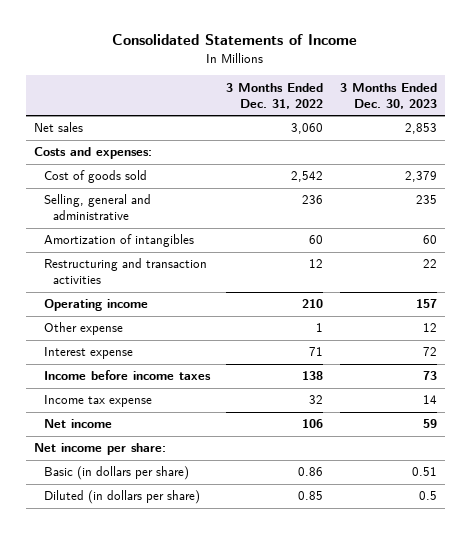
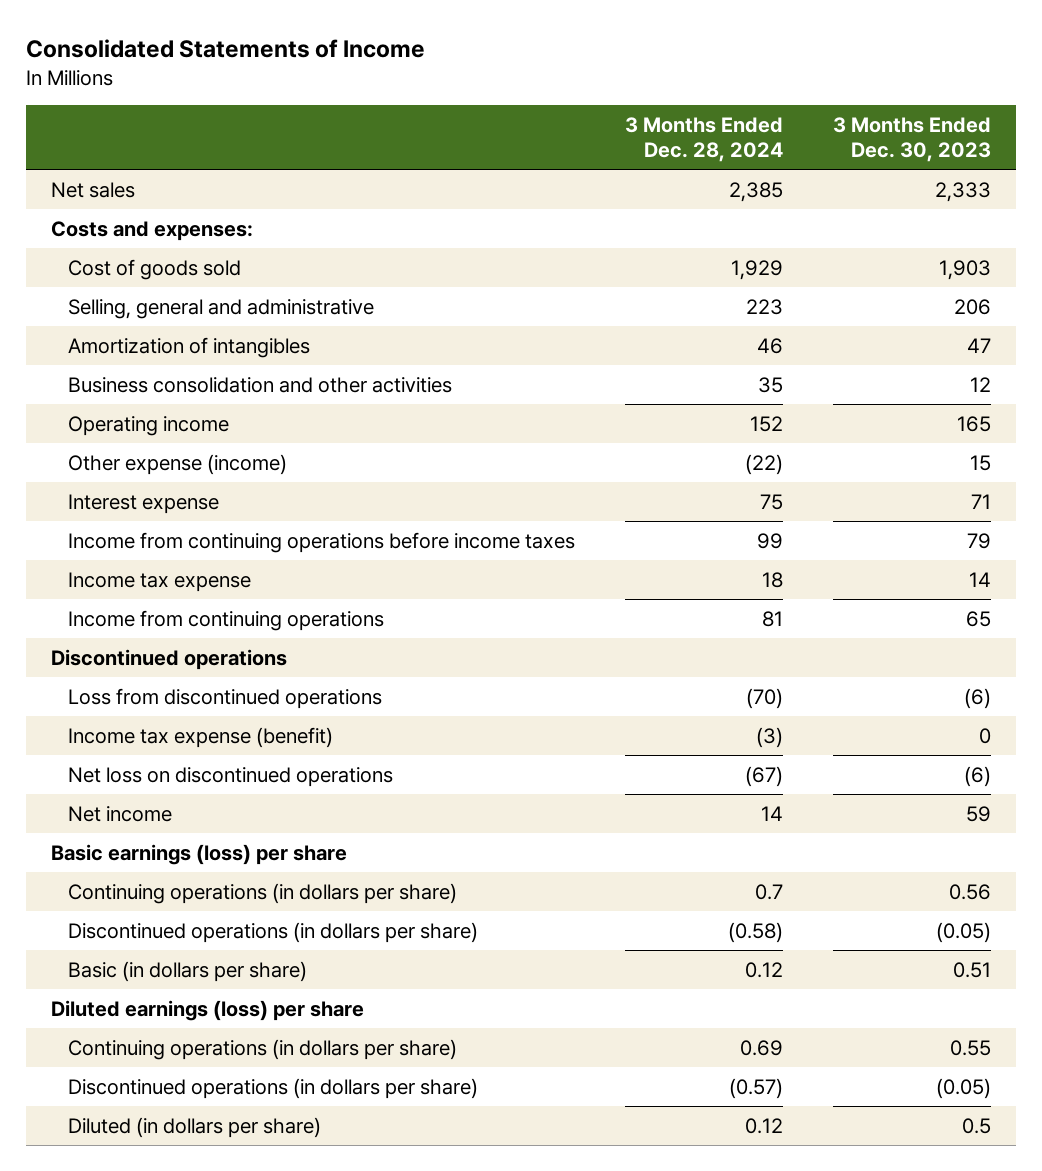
- | 3 Months Ended Dec. 31, 2022 | 3 Months Ended Dec. 30, 2023
+ | 3 Months Ended Dec. 28, 2024 | 3 Months Ended Dec. 30, 2023
- Net sales | 3,060 | 2,853
+ Net sales | 2,385 | 2,333
- Cost of goods sold | 2,542 | 2,379
- Selling, general and administrative | 236 | 235
- Amortization of intangibles | 60 | 60
- Restructuring and transaction activities | 12 | 22
- Operating income | 210 | 157
- Other expense | 1 | 12
- Interest expense | 71 | 72
- Income before income taxes | 138 | 73
+ Cost of goods sold | 1,929 | 1,903
+ Selling, general and administrative | 223 | 206
+ Amortization of intangibles | 46 | 47
+ Business consolidation and other activities | 35 | 12
+ Operating income | 152 | 165
+ Other expense (income) | (22) | 15
+ Interest expense | 75 | 71
+ Income from continuing operations before income taxes | 99 | 79
+ Income from continuing operations | 81 | 65
+ Discontinued operations
+ Loss from discontinued operations | (70) | (6)
+ Income tax expense (benefit) | (3) | 0
+ Net loss on discontinued operations | (67) | (6)
- Net income per share:
+ Basic earnings (loss) per share
+ Continuing operations (in dollars per share) | 0.7 | 0.56
+ Discontinued operations (in dollars per share) | (0.58) | (0.05)
+ Diluted earnings (loss) per share
+ Continuing operations (in dollars per share) | 0.69 | 0.55
+ Discontinued operations (in dollars per share) | (0.57) | (0.05)

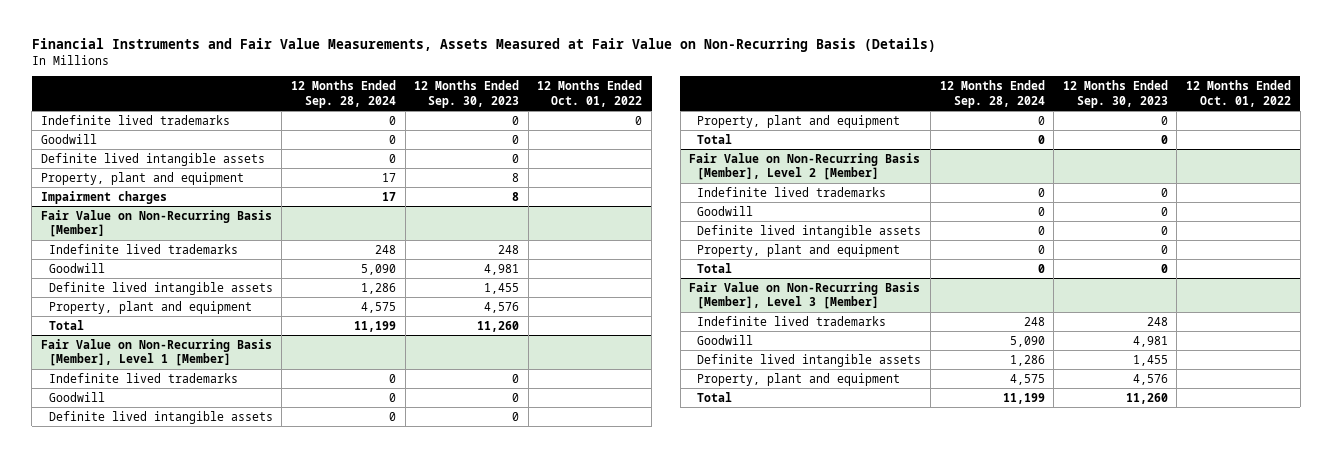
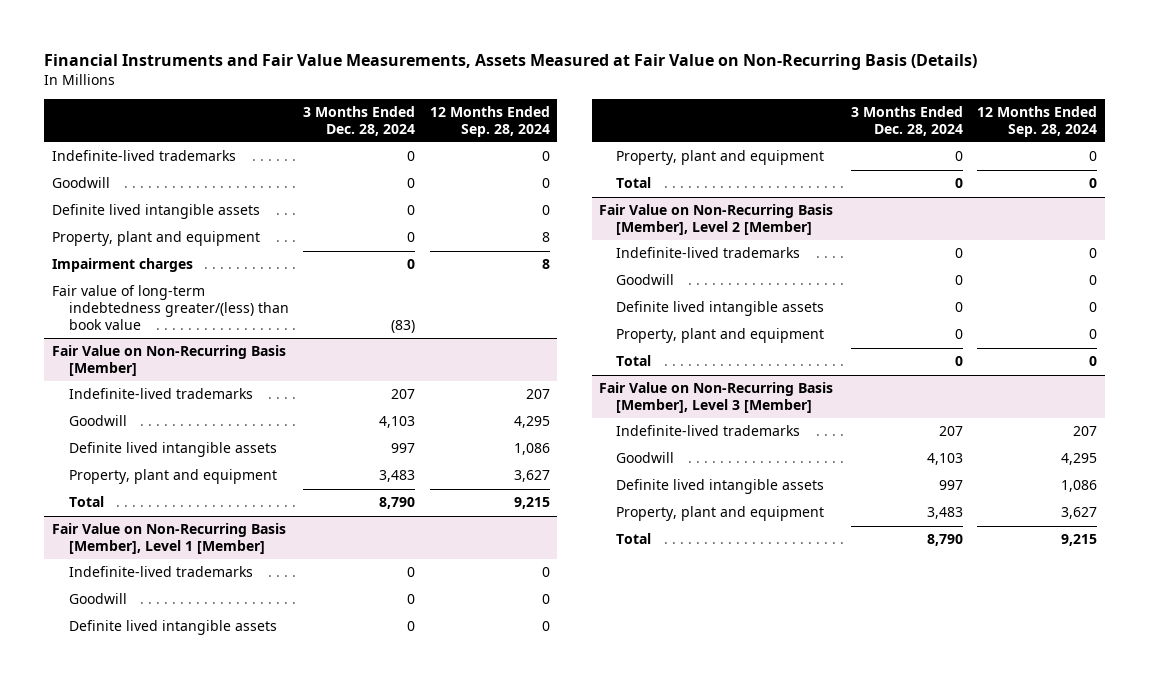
- | 12 Months Ended Sep. 28, 2024 | 12 Months Ended Sep. 30, 2023 | 12 Months Ended Oct. 01, 2022
+ | 3 Months Ended Dec. 28, 2024 | 12 Months Ended Sep. 28, 2024
- Indefinite lived trademarks | 0 | 0 | 0
+ Indefinite-lived trademarks | 0 | 0
- Property, plant and equipment | 17 | 8 |
- Impairment charges | 17 | 8 |
+ Property, plant and equipment | 0 | 8
+ Impairment charges | 0 | 8
+ Fair value of long-term indebtedness greater/(less) than book value | (83) |
@ Fair Value on Non-Recurring Basis [Member]
- Indefinite lived trademarks | 248 | 248 |
- Goodwill | 5,090 | 4,981 |
- Definite lived intangible assets | 1,286 | 1,455 |
- Property, plant and equipment | 4,575 | 4,576 |
- Total | 11,199 | 11,260 |
+ Indefinite-lived trademarks | 207 | 207
+ Goodwill | 4,103 | 4,295
+ Definite lived intangible assets | 997 | 1,086
+ Property, plant and equipment | 3,483 | 3,627
+ Total | 8,790 | 9,215
@ Fair Value on Non-Recurring Basis [Member], Level 1 [Member]
- Indefinite lived trademarks | 0 | 0 |
+ Indefinite-lived trademarks | 0 | 0
@ Fair Value on Non-Recurring Basis [Member], Level 2 [Member]
- Indefinite lived trademarks | 0 | 0 |
+ Indefinite-lived trademarks | 0 | 0
@ Fair Value on Non-Recurring Basis [Member], Level 3 [Member]
- Indefinite lived trademarks | 248 | 248 |
- Goodwill | 5,090 | 4,981 |
- Definite lived intangible assets | 1,286 | 1,455 |
- Property, plant and equipment | 4,575 | 4,576 |
- Total | 11,199 | 11,260 |
+ Indefinite-lived trademarks | 207 | 207
+ Goodwill | 4,103 | 4,295
+ Definite lived intangible assets | 997 | 1,086
+ Property, plant and equipment | 3,483 | 3,627
+ Total | 8,790 | 9,215

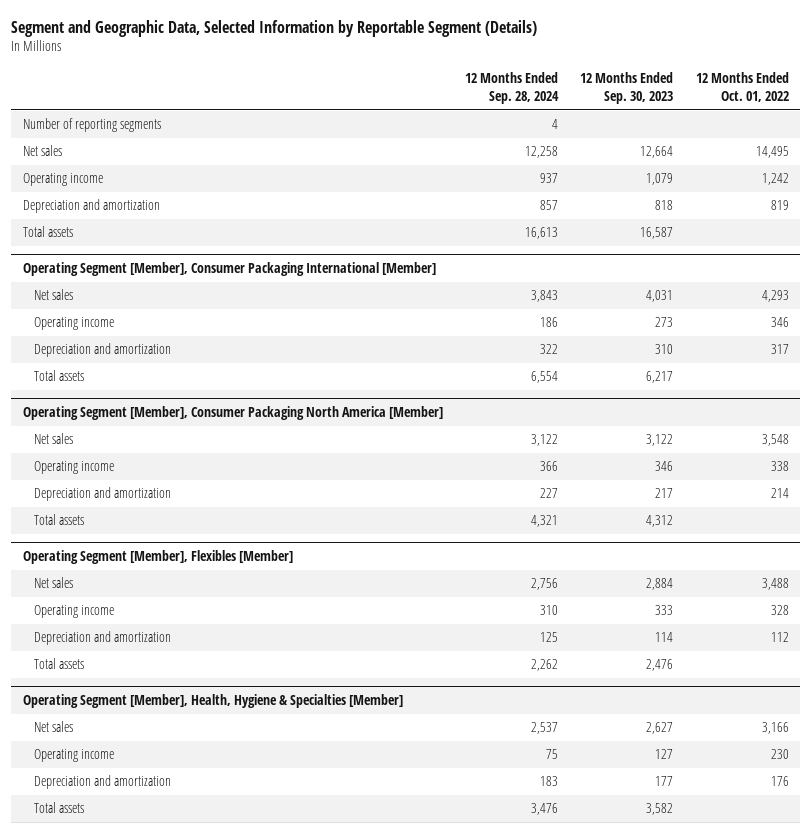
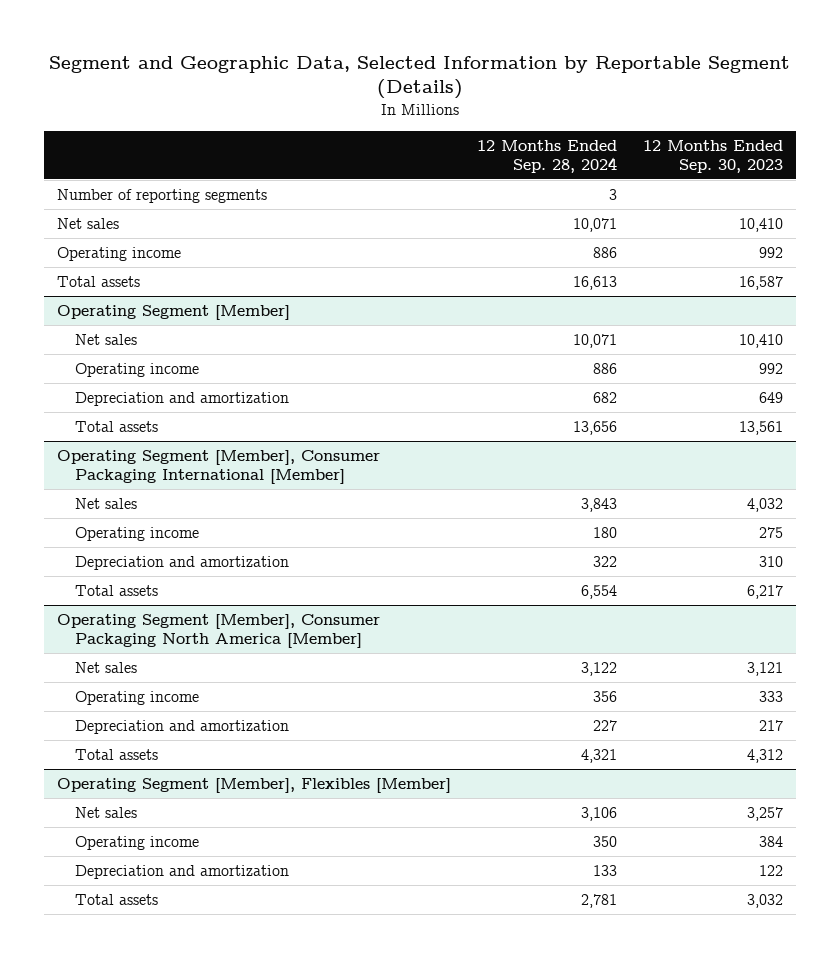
- | 12 Months Ended Sep. 28, 2024 | 12 Months Ended Sep. 30, 2023 | 12 Months Ended Oct. 01, 2022
+ | 12 Months Ended Sep. 28, 2024 | 12 Months Ended Sep. 30, 2023
- Number of reporting segments | 4 | |
- Net sales | 12,258 | 12,664 | 14,495
- Operating income | 937 | 1,079 | 1,242
- Depreciation and amortization | 857 | 818 | 819
+ Number of reporting segments | 3 |
+ Net sales | 10,071 | 10,410
+ Operating income | 886 | 992
+ Operating Segment [Member]
+ Net sales | 10,071 | 10,410
+ Operating income | 886 | 992
+ Depreciation and amortization | 682 | 649
+ Total assets | 13,656 | 13,561
@ Operating Segment [Member], Consumer Packaging International [Member]
- Net sales | 3,843 | 4,031 | 4,293
- Operating income | 186 | 273 | 346
+ Net sales | 3,843 | 4,032
+ Operating income | 180 | 275
@ Operating Segment [Member], Consumer Packaging North America [Member]
- Net sales | 3,122 | 3,122 | 3,548
- Operating income | 366 | 346 | 338
+ Net sales | 3,122 | 3,121
+ Operating income | 356 | 333
@ Operating Segment [Member], Flexibles [Member]
- Net sales | 2,756 | 2,884 | 3,488
- Operating income | 310 | 333 | 328
- Depreciation and amortization | 125 | 114 | 112
- Total assets | 2,262 | 2,476 |
- Operating Segment [Member], Health, Hygiene & Specialties [Member]
- Net sales | 2,537 | 2,627 | 3,166
- Operating income | 75 | 127 | 230
- Depreciation and amortization | 183 | 177 | 176
- Total assets | 3,476 | 3,582 |
@ Operating Segment [Member], Flexibles [Member]
+ Net sales | 3,106 | 3,257
+ Operating income | 350 | 384
+ Depreciation and amortization | 133 | 122
+ Total assets | 2,781 | 3,032

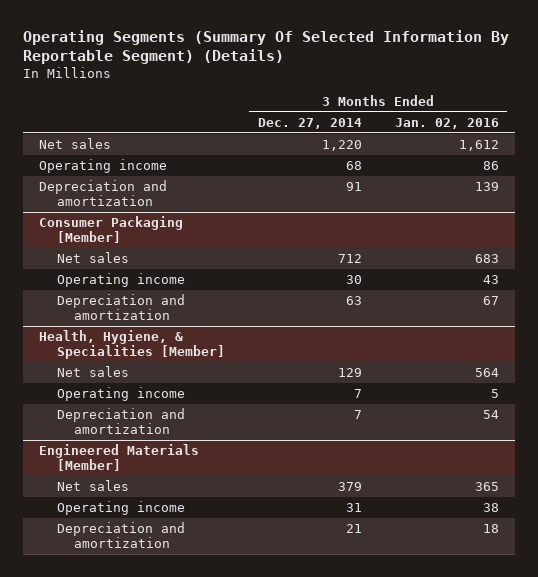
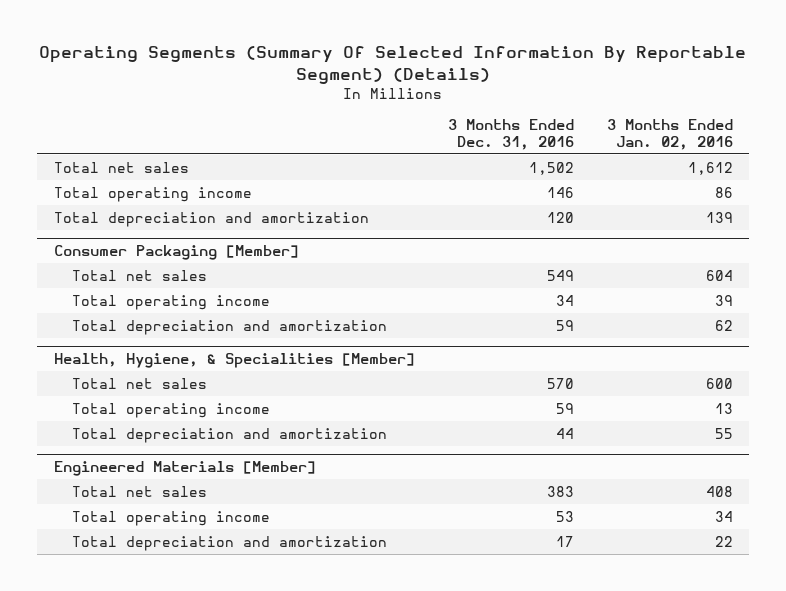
- | 3 Months Ended Dec. 27, 2014 | 3 Months Ended Jan. 02, 2016
+ | 3 Months Ended Dec. 31, 2016 | 3 Months Ended Jan. 02, 2016
- Net sales | 1,220 | 1,612
- Operating income | 68 | 86
- Depreciation and amortization | 91 | 139
+ Total net sales | 1,502 | 1,612
+ Total operating income | 146 | 86
+ Total depreciation and amortization | 120 | 139
@ Consumer Packaging [Member]
- Net sales | 712 | 683
- Operating income | 30 | 43
- Depreciation and amortization | 63 | 67
+ Total net sales | 549 | 604
+ Total operating income | 34 | 39
+ Total depreciation and amortization | 59 | 62
@ Health, Hygiene, & Specialities [Member]
- Net sales | 129 | 564
- Operating income | 7 | 5
- Depreciation and amortization | 7 | 54
+ Total net sales | 570 | 600
+ Total operating income | 59 | 13
+ Total depreciation and amortization | 44 | 55
@ Engineered Materials [Member]
- Net sales | 379 | 365
- Operating income | 31 | 38
- Depreciation and amortization | 21 | 18
+ Total net sales | 383 | 408
+ Total operating income | 53 | 34
+ Total depreciation and amortization | 17 | 22

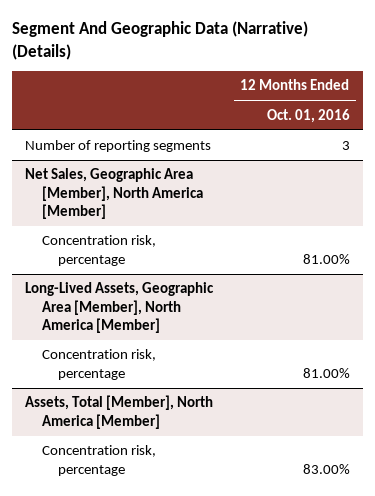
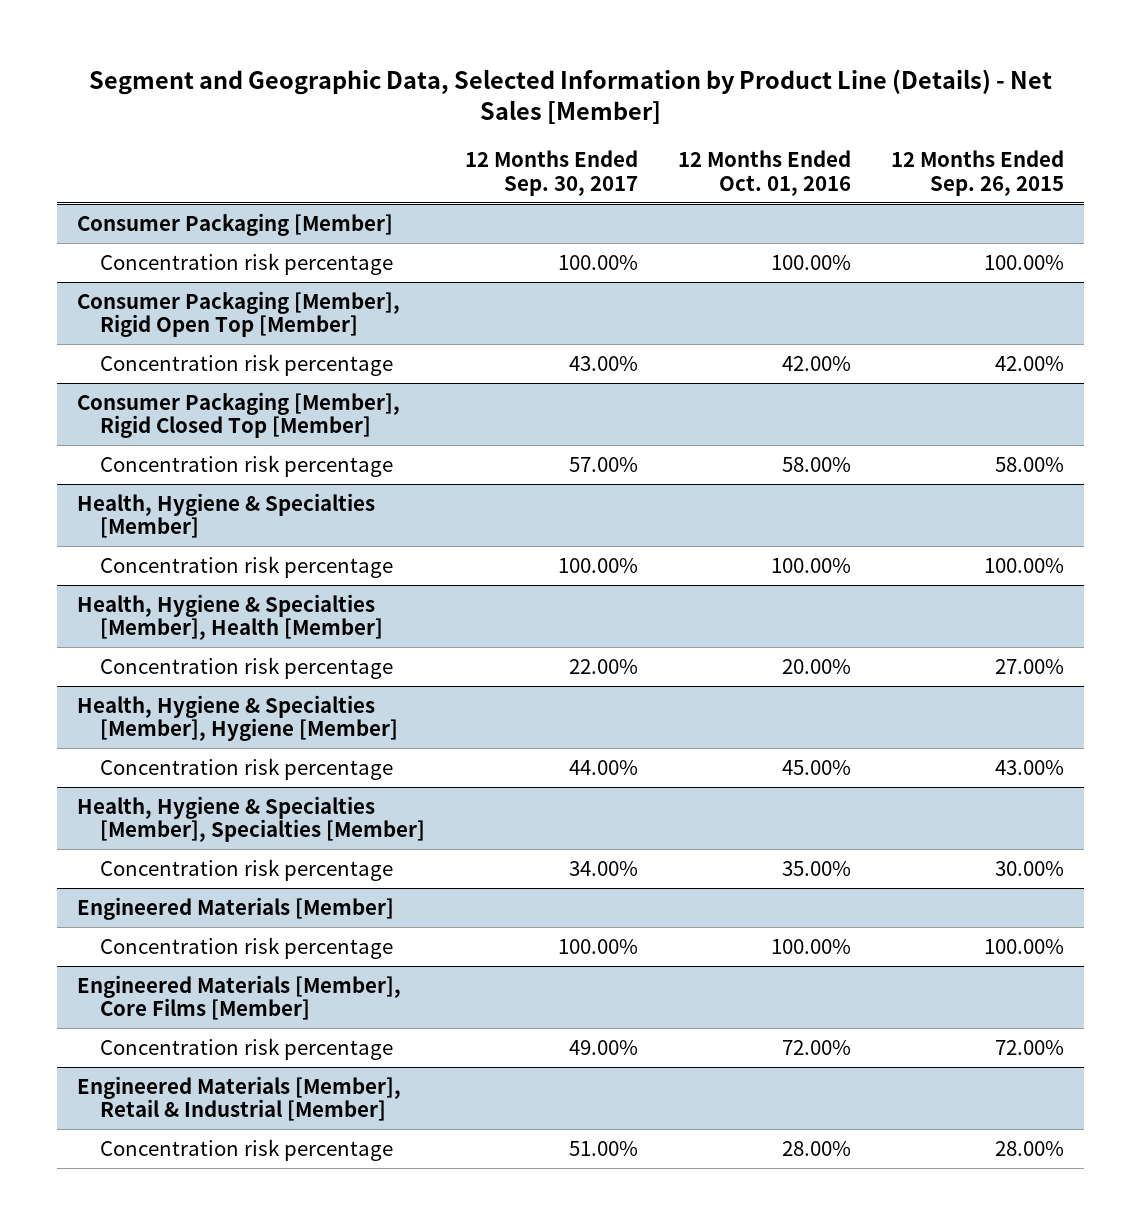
- Segment And Geographic Data (Narrative) (Details)
+ Segment and Geographic Data, Selected Information by Product Line (Details) - Net Sales [Member]
- | 12 Months Ended Oct. 01, 2016
+ | 12 Months Ended Sep. 30, 2017 | 12 Months Ended Oct. 01, 2016 | 12 Months Ended Sep. 26, 2015
- Number of reporting segments | 3
- Net Sales, Geographic Area [Member], North America [Member]
- Concentration risk, percentage | 81.00%
- Long-Lived Assets, Geographic Area [Member], North America [Member]
- Concentration risk, percentage | 81.00%
- Assets, Total [Member], North America [Member]
- Concentration risk, percentage | 83.00%
+ Consumer Packaging [Member]
+ Concentration risk percentage | 100.00% | 100.00% | 100.00%
+ Consumer Packaging [Member], Rigid Open Top [Member]
+ Concentration risk percentage | 43.00% | 42.00% | 42.00%
+ Consumer Packaging [Member], Rigid Closed Top [Member]
+ Concentration risk percentage | 57.00% | 58.00% | 58.00%
+ Health, Hygiene & Specialties [Member]
+ Concentration risk percentage | 100.00% | 100.00% | 100.00%
+ Health, Hygiene & Specialties [Member], Health [Member]
+ Concentration risk percentage | 22.00% | 20.00% | 27.00%
+ Health, Hygiene & Specialties [Member], Hygiene [Member]
+ Concentration risk percentage | 44.00% | 45.00% | 43.00%
+ Health, Hygiene & Specialties [Member], Specialties [Member]
+ Concentration risk percentage | 34.00% | 35.00% | 30.00%
+ Engineered Materials [Member]
+ Concentration risk percentage | 100.00% | 100.00% | 100.00%
+ Engineered Materials [Member], Core Films [Member]
+ Concentration risk percentage | 49.00% | 72.00% | 72.00%
+ Engineered Materials [Member], Retail & Industrial [Member]
+ Concentration risk percentage | 51.00% | 28.00% | 28.00%

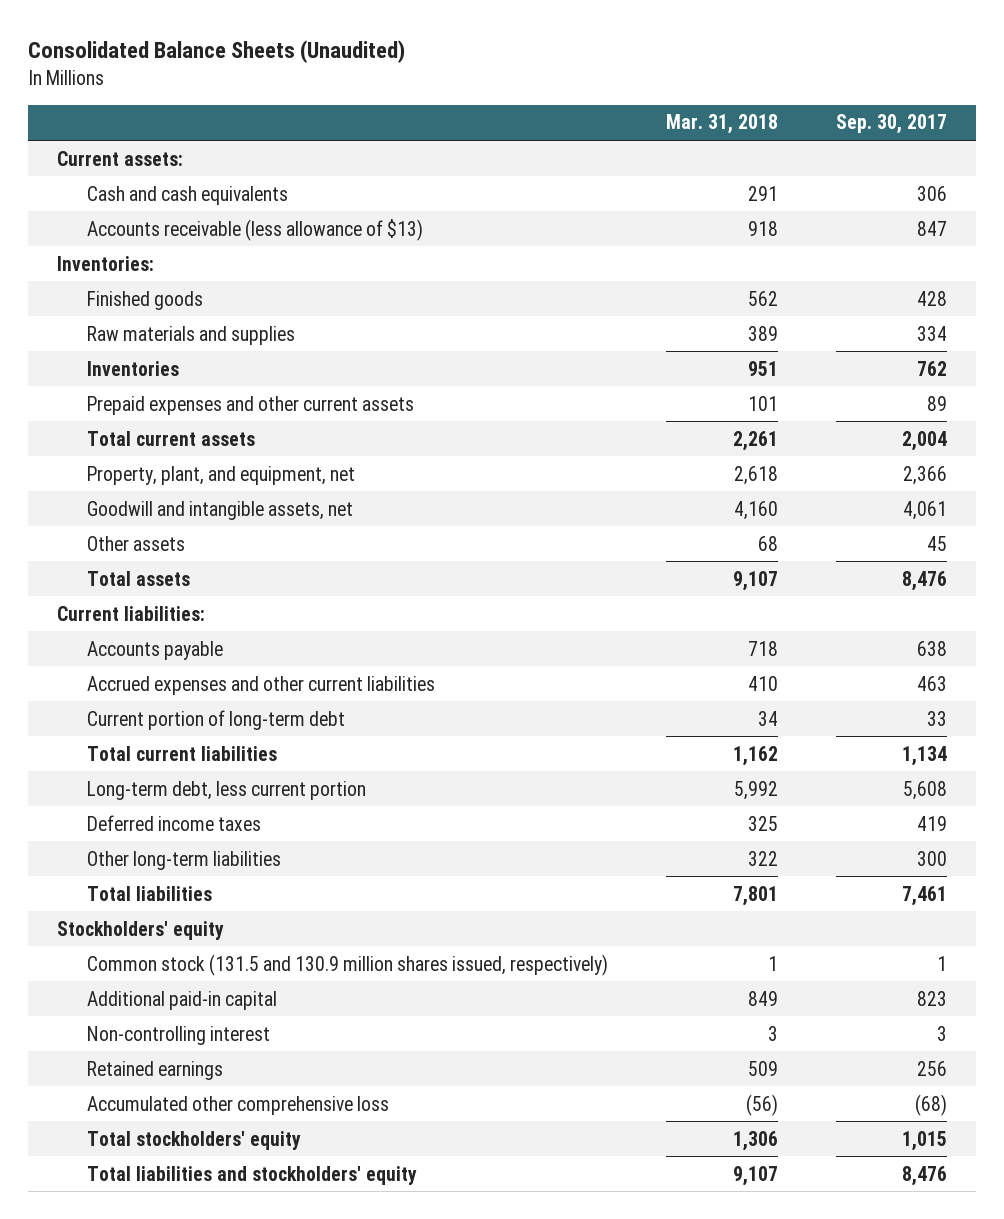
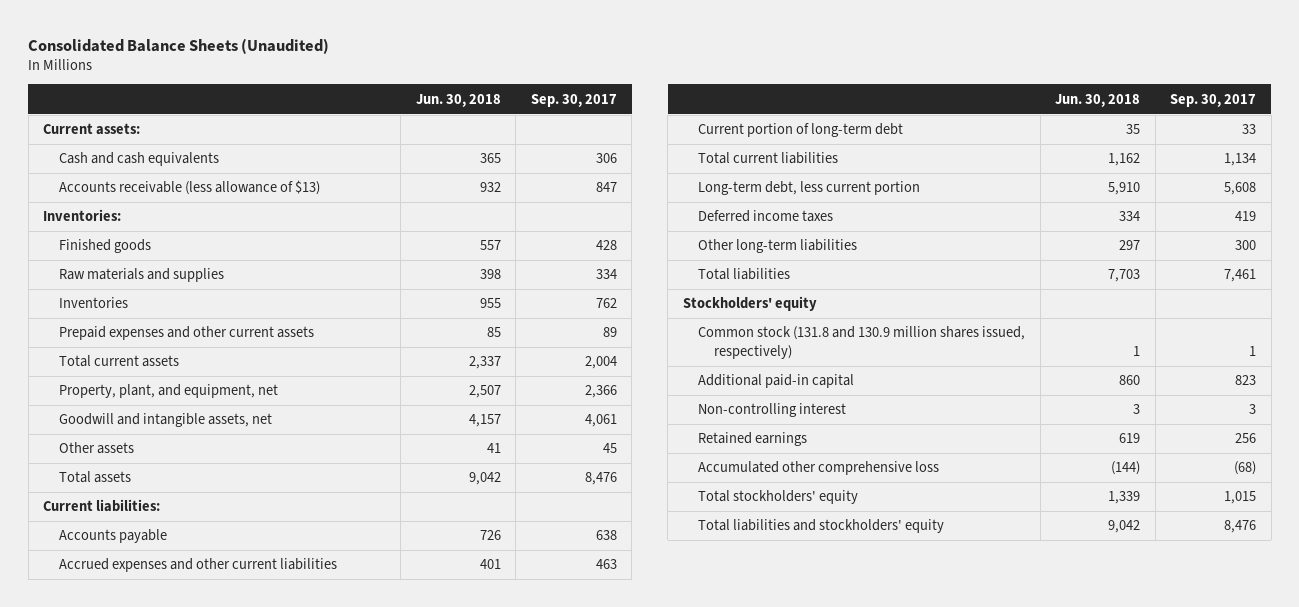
- | Mar. 31, 2018 | Sep. 30, 2017
+ | Jun. 30, 2018 | Sep. 30, 2017
- Common stock (131.5 and 130.9 million shares issued, respectively) | 1 | 1
+ Common stock (131.8 and 130.9 million shares issued, respectively) | 1 | 1

